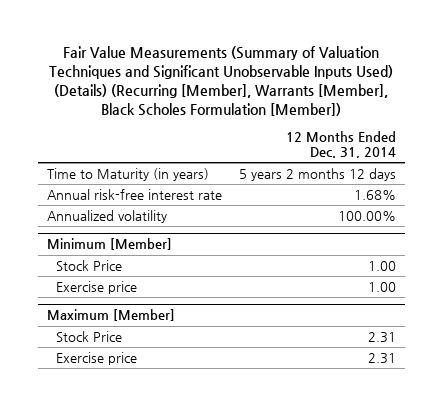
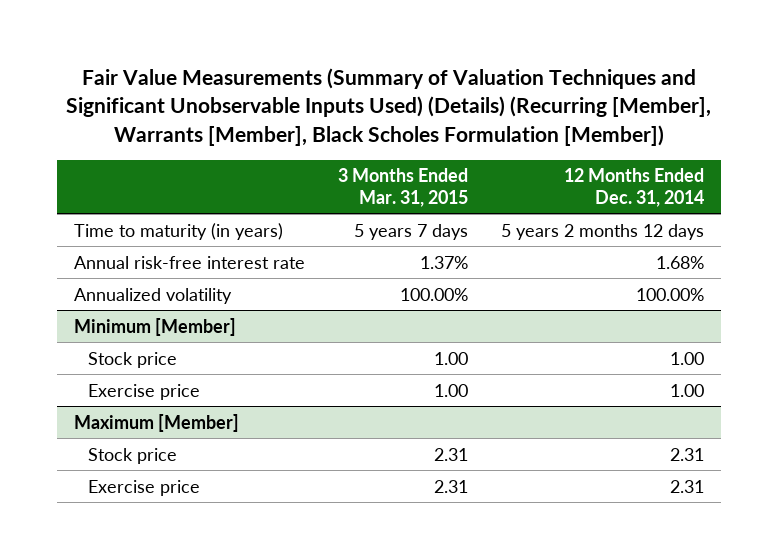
- | 12 Months Ended Dec. 31, 2014
+ | 3 Months Ended Mar. 31, 2015 | 12 Months Ended Dec. 31, 2014
- Time to Maturity (in years) | 5 years 2 months 12 days
+ Time to maturity (in years) | 5 years 7 days | 5 years 2 months 12 days
@ Minimum [Member]
- Stock Price | 1.00
+ Stock price | 1.00 | 1.00
@ Maximum [Member]
- Stock Price | 2.31
+ Stock price | 2.31 | 2.31

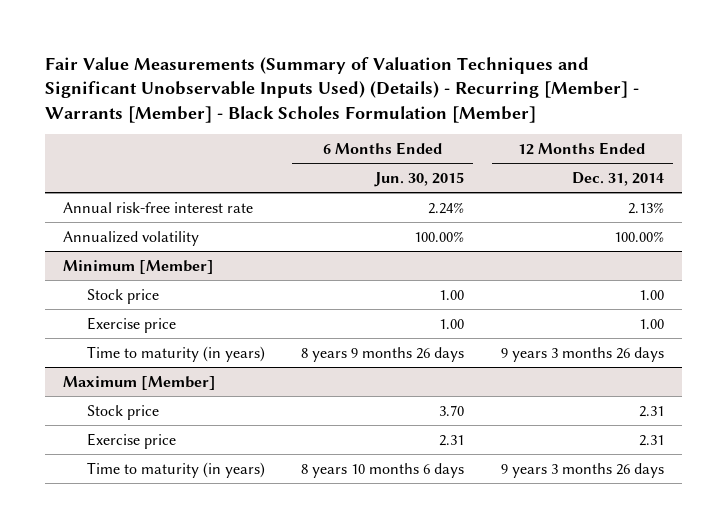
- Fair Value Measurements (Summary of Valuation Techniques and Significant Unobservable Inputs Used) (Details) (Recurring [Member], Warrants [Member], Black Scholes Formulation [Member])
+ Fair Value Measurements (Summary of Valuation Techniques and Significant Unobservable Inputs Used) (Details) - Recurring [Member] - Warrants [Member] - Black Scholes Formulation [Member]
- | 3 Months Ended Mar. 31, 2015 | 12 Months Ended Dec. 31, 2014
+ | 6 Months Ended Jun. 30, 2015 | 12 Months Ended Dec. 31, 2014
- Time to maturity (in years) | 5 years 7 days | 5 years 2 months 12 days
- Annual risk-free interest rate | 1.37% | 1.68%
+ Annual risk-free interest rate | 2.24% | 2.13%
@ Minimum [Member]
+ Time to maturity (in years) | 8 years 9 months 26 days | 9 years 3 months 26 days
@ Maximum [Member]
+ Time to maturity (in years) | 8 years 10 months 6 days | 9 years 3 months 26 days

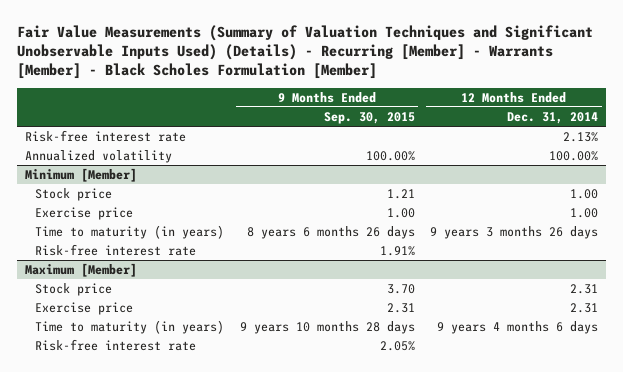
- | 6 Months Ended Jun. 30, 2015 | 12 Months Ended Dec. 31, 2014
+ | 9 Months Ended Sep. 30, 2015 | 12 Months Ended Dec. 31, 2014
- Annual risk-free interest rate | 2.24% | 2.13%
+ Risk-free interest rate | | 2.13%
@ Minimum [Member]
+ Risk-free interest rate | 1.91% |
@ Maximum [Member]
- Time to maturity (in years) | 8 years 10 months 6 days | 9 years 3 months 26 days
+ Time to maturity (in years) | 9 years 10 months 28 days | 9 years 4 months 6 days
+ Risk-free interest rate | 2.05% |

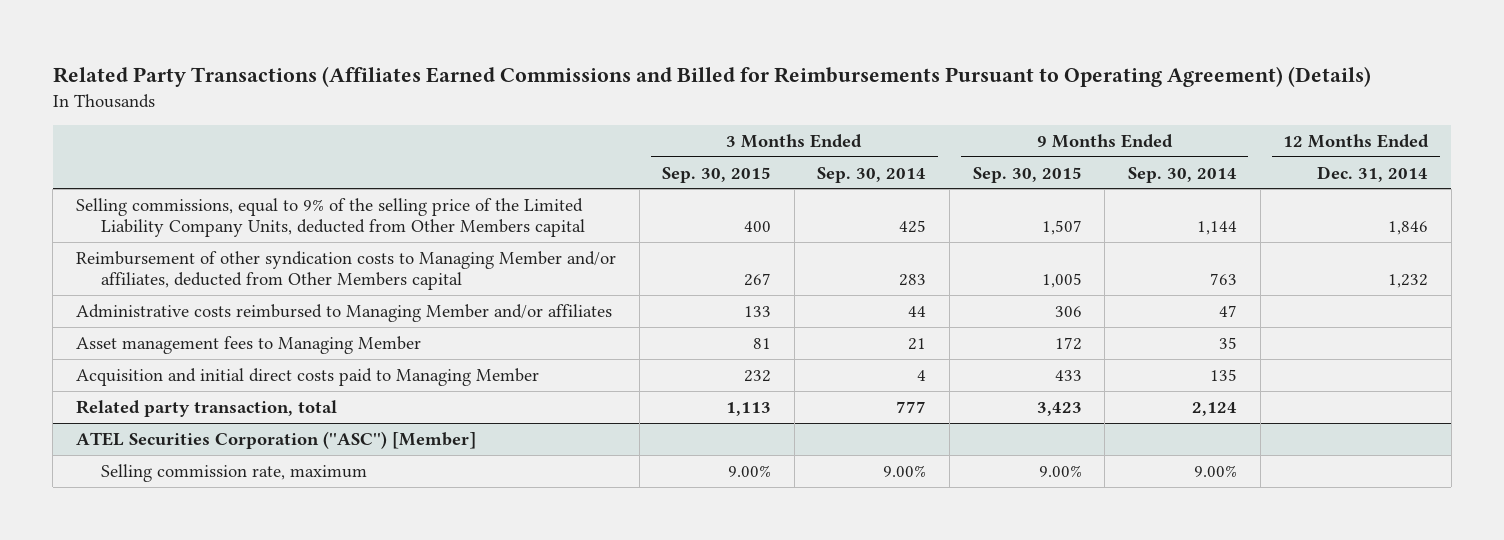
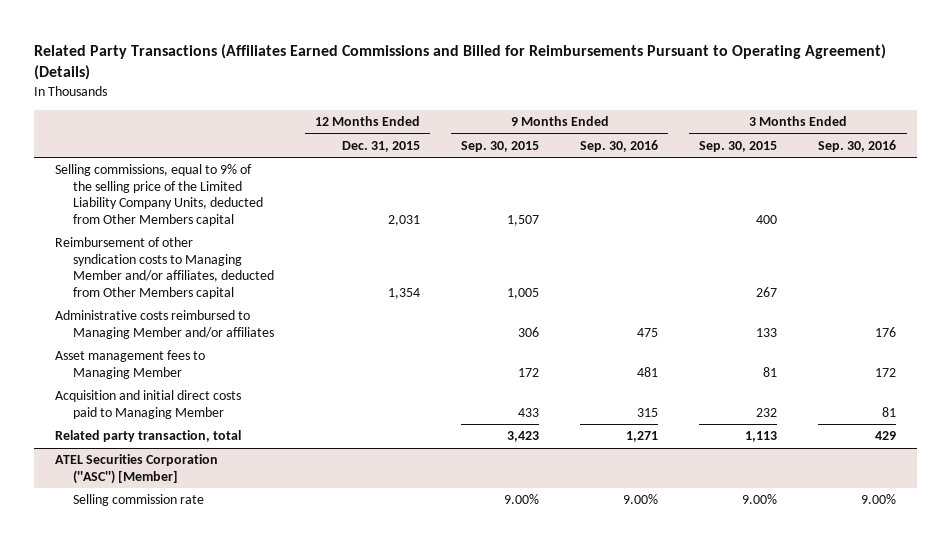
- | 3 Months Ended Sep. 30, 2015 | 3 Months Ended Sep. 30, 2014 | 9 Months Ended Sep. 30, 2015 | 9 Months Ended Sep. 30, 2014 | 12 Months Ended Dec. 31, 2014
+ | 12 Months Ended Dec. 31, 2015 | 9 Months Ended Sep. 30, 2015 | 9 Months Ended Sep. 30, 2016 | 3 Months Ended Sep. 30, 2015 | 3 Months Ended Sep. 30, 2016
@ ATEL Securities Corporation (''ASC'') [Member]
- Selling commission rate, maximum | 9.00% | 9.00% | 9.00% | 9.00% |
+ Selling commission rate | | 9.00% | 9.00% | 9.00% | 9.00%

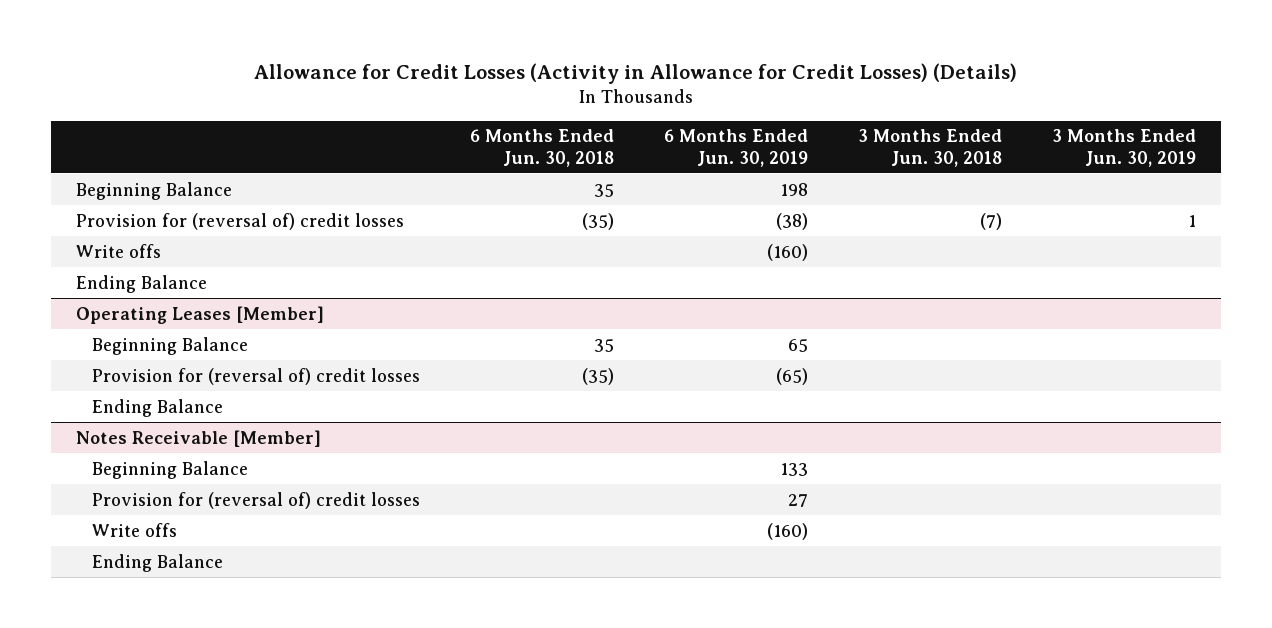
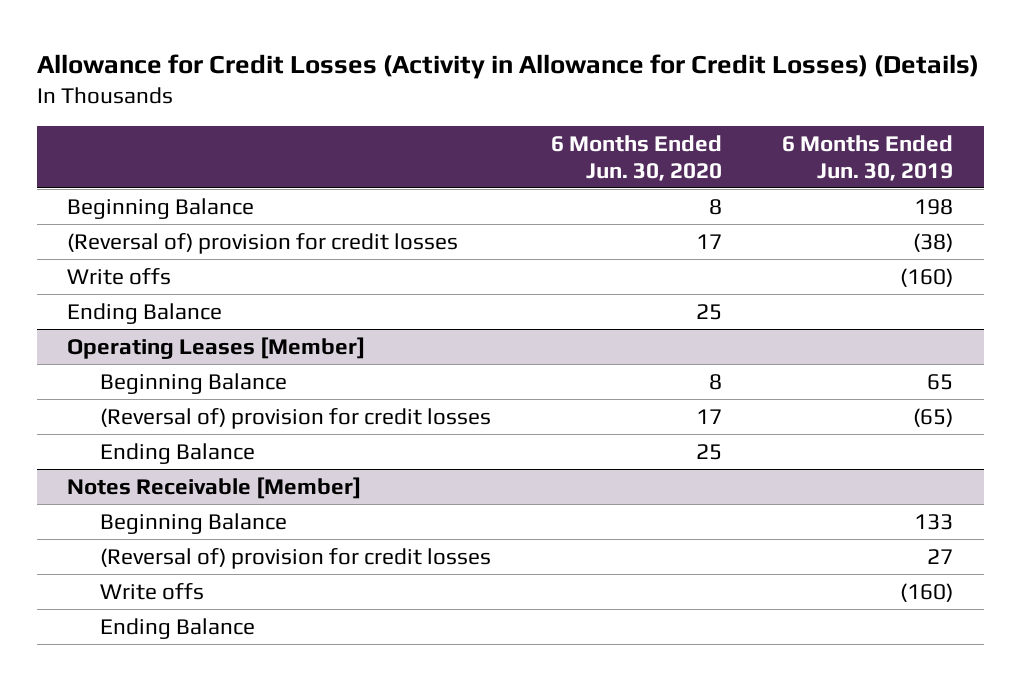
- | 6 Months Ended Jun. 30, 2018 | 6 Months Ended Jun. 30, 2019 | 3 Months Ended Jun. 30, 2018 | 3 Months Ended Jun. 30, 2019
+ | 6 Months Ended Jun. 30, 2020 | 6 Months Ended Jun. 30, 2019
- Provision for (reversal of) credit losses | (35) | (38) | (7) | 1
+ (Reversal of) provision for credit losses | 17 | (38)
@ Operating Leases [Member]
- Provision for (reversal of) credit losses | (35) | (65) | |
+ (Reversal of) provision for credit losses | 17 | (65)
@ Notes Receivable [Member]
- Provision for (reversal of) credit losses | | 27 | |
+ (Reversal of) provision for credit losses | | 27

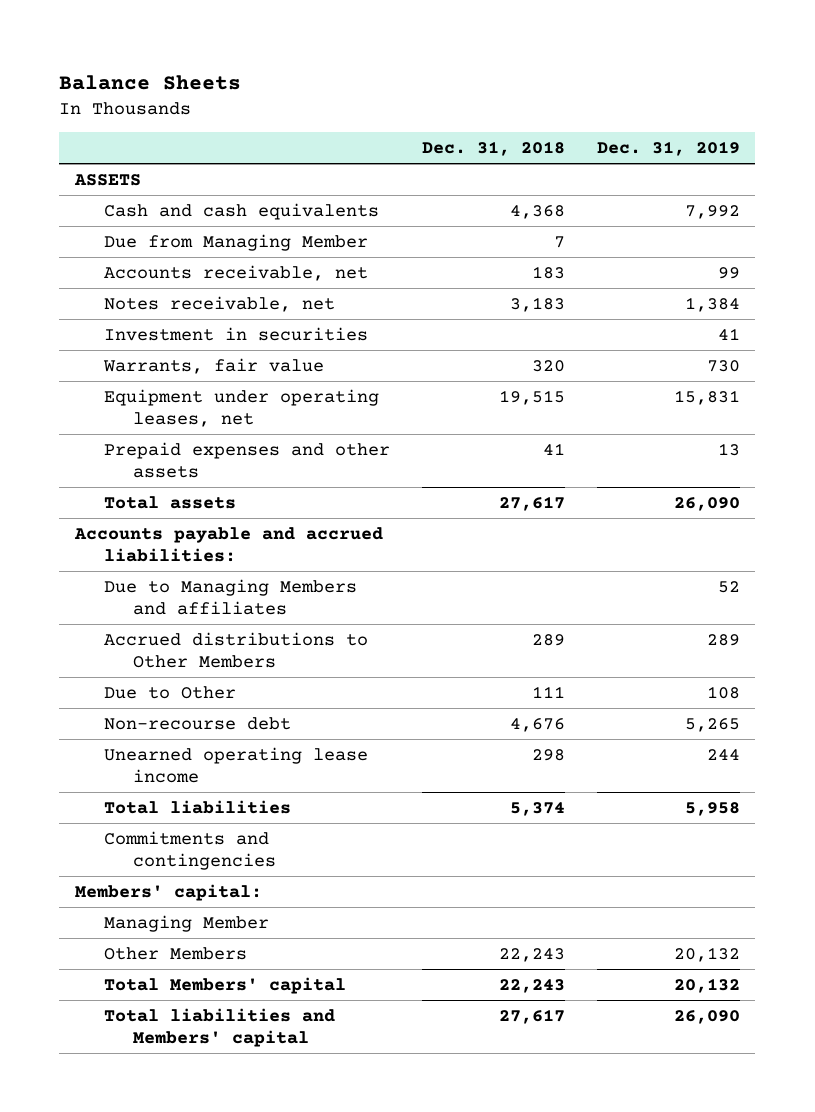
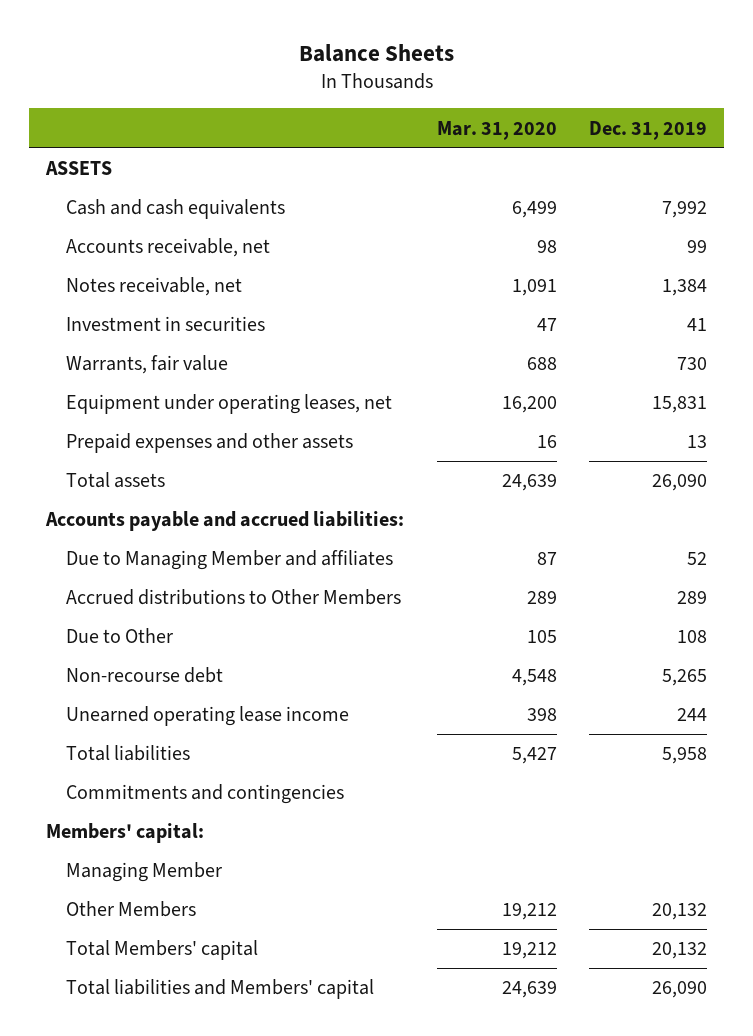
- | Dec. 31, 2018 | Dec. 31, 2019
+ | Mar. 31, 2020 | Dec. 31, 2019
- Due from Managing Member | 7 |
- Due to Managing Members and affiliates | | 52
+ Due to Managing Member and affiliates | 87 | 52

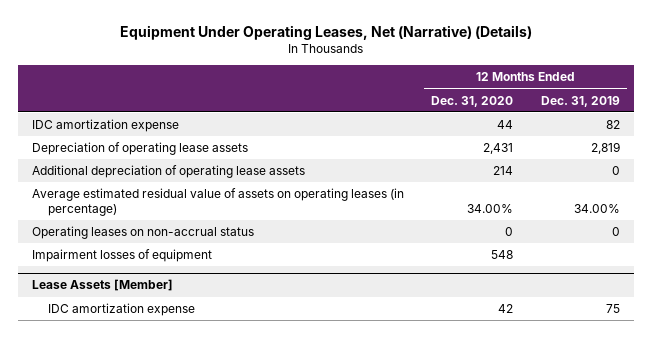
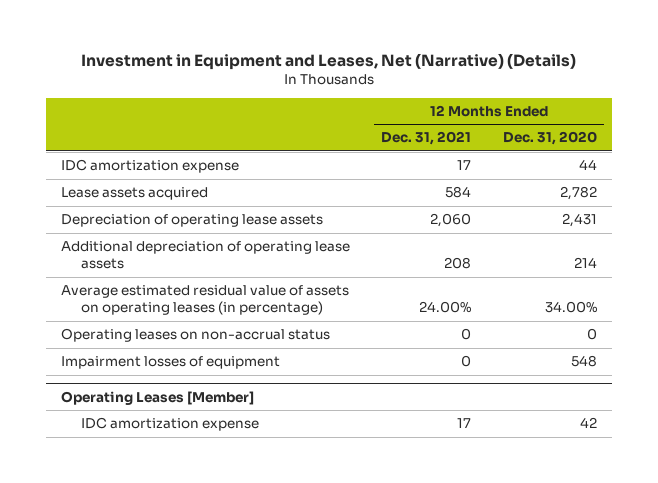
- Equipment Under Operating Leases, Net (Narrative) (Details)
+ Investment in Equipment and Leases, Net (Narrative) (Details)
- | 12 Months Ended Dec. 31, 2020 | 12 Months Ended Dec. 31, 2019
+ | 12 Months Ended Dec. 31, 2021 | 12 Months Ended Dec. 31, 2020
+ Lease assets acquired | 584 | 2,782
- Lease Assets [Member]
+ Operating Leases [Member]

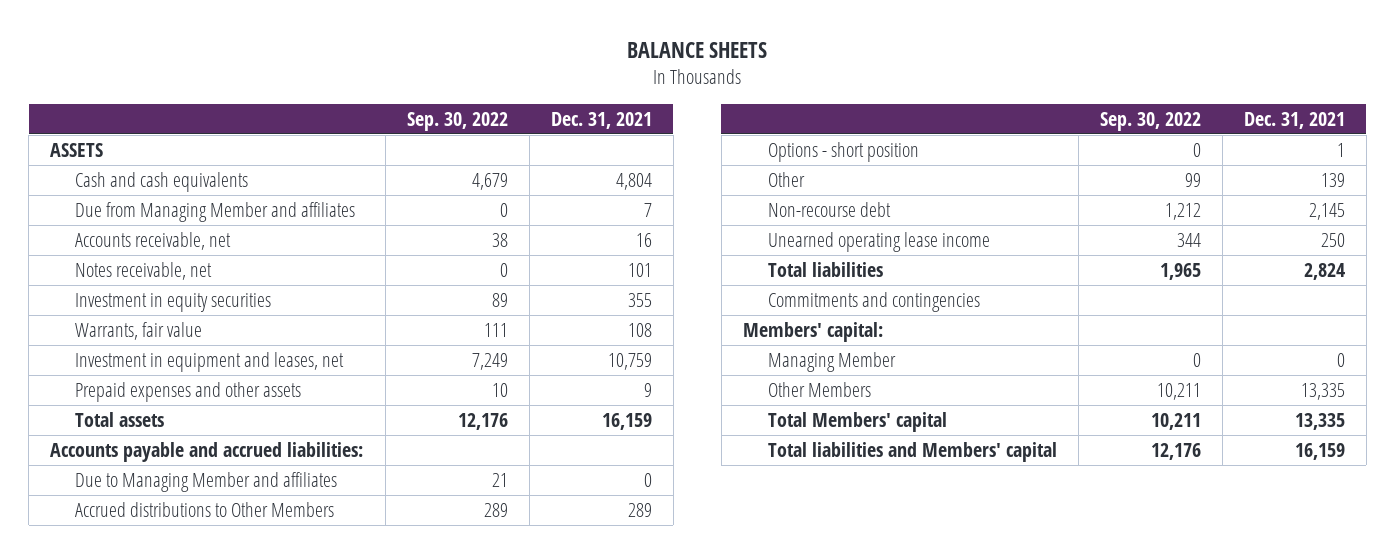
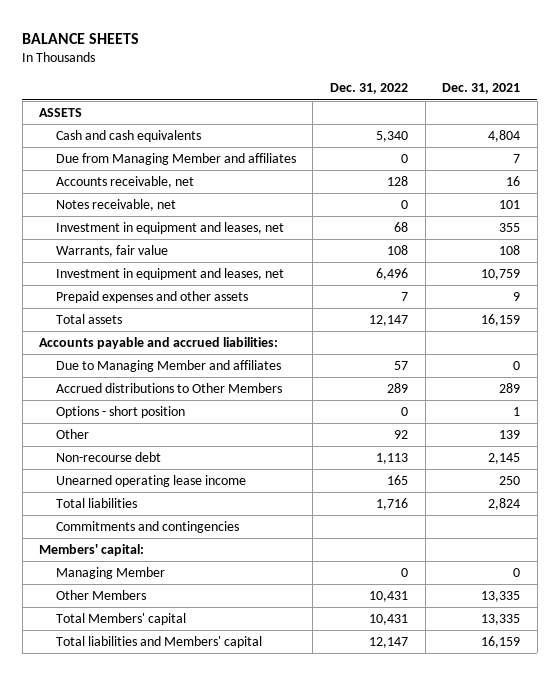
- | Sep. 30, 2022 | Dec. 31, 2021
+ | Dec. 31, 2022 | Dec. 31, 2021
- Investment in equity securities | 89 | 355
+ Investment in equipment and leases, net | 68 | 355

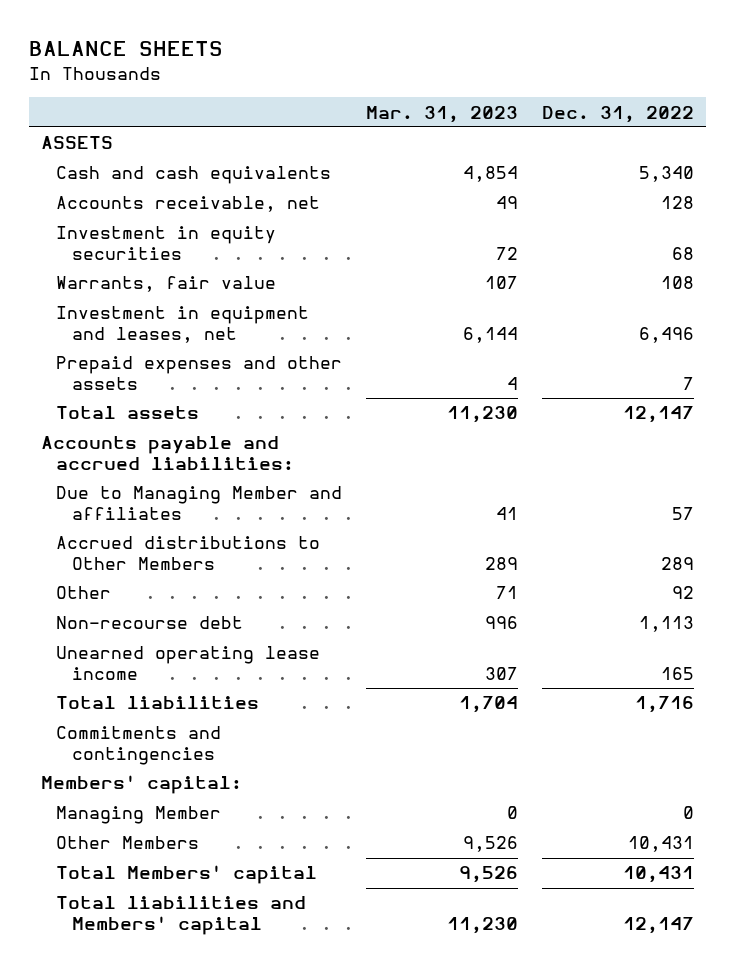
- | Dec. 31, 2022 | Dec. 31, 2021
+ | Mar. 31, 2023 | Dec. 31, 2022
- Due from Managing Member and affiliates | 0 | 7
- Notes receivable, net | 0 | 101
- Investment in equipment and leases, net | 68 | 355
+ Investment in equity securities | 72 | 68
- Options - short position | 0 | 1

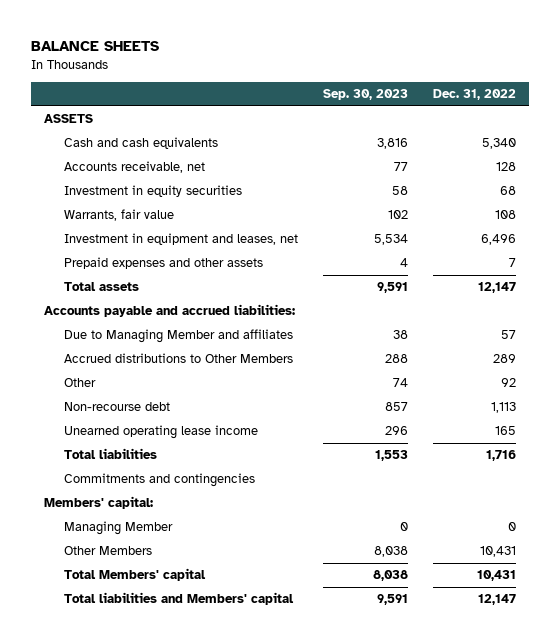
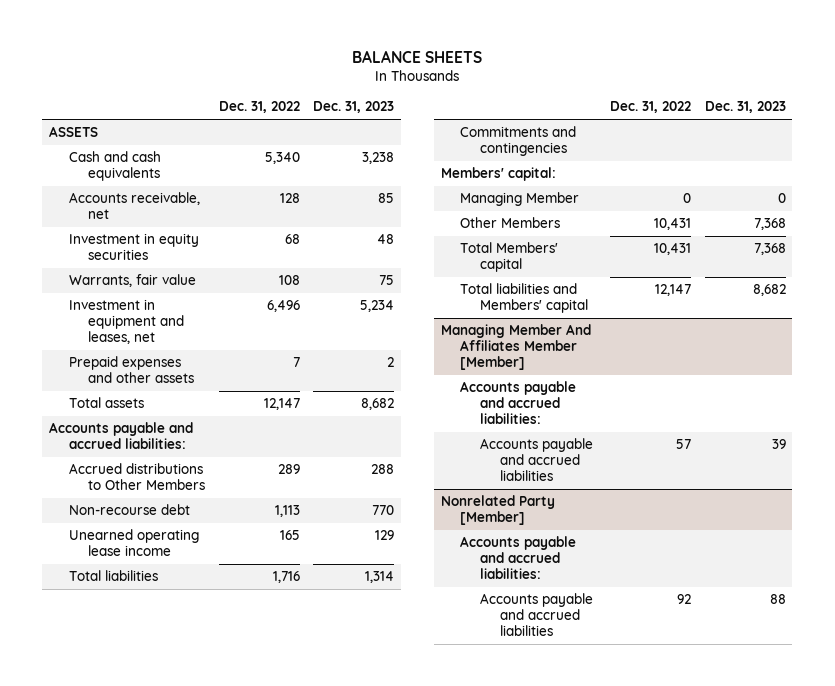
- | Sep. 30, 2023 | Dec. 31, 2022
+ | Dec. 31, 2022 | Dec. 31, 2023
- Due to Managing Member and affiliates | 38 | 57
- Other | 74 | 92
+ Managing Member And Affiliates Member [Member]
+ Accounts payable and accrued liabilities:
+ Accounts payable and accrued liabilities | 57 | 39
+ Nonrelated Party [Member]
+ Accounts payable and accrued liabilities:
+ Accounts payable and accrued liabilities | 92 | 88

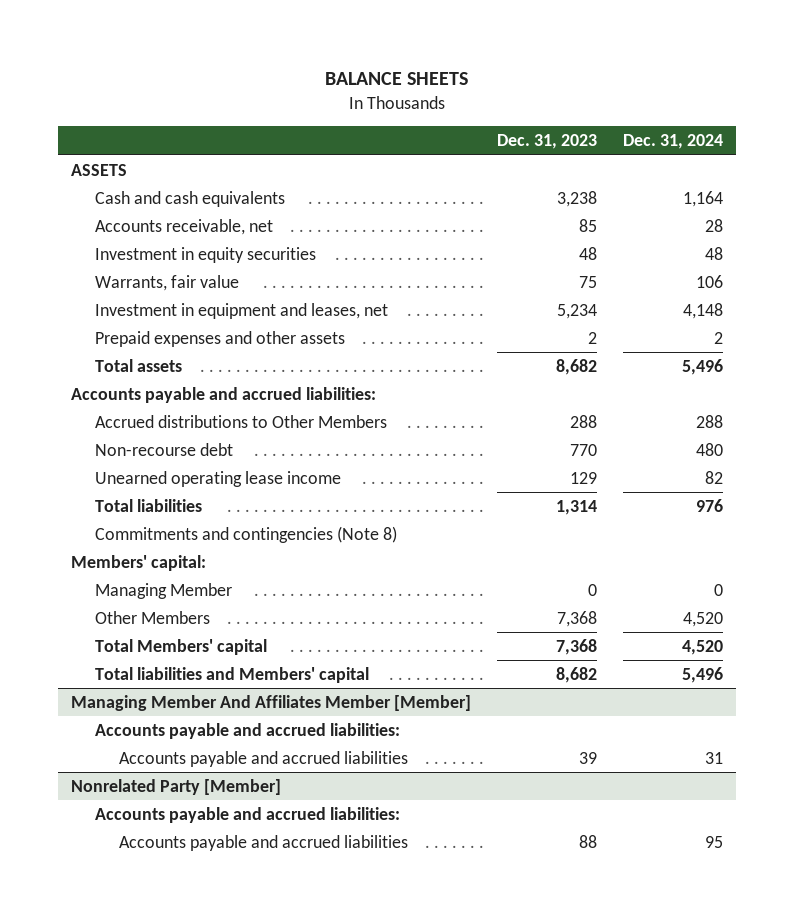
- | Dec. 31, 2022 | Dec. 31, 2023
+ | Dec. 31, 2023 | Dec. 31, 2024
- Commitments and contingencies
+ Commitments and contingencies (Note 8)

